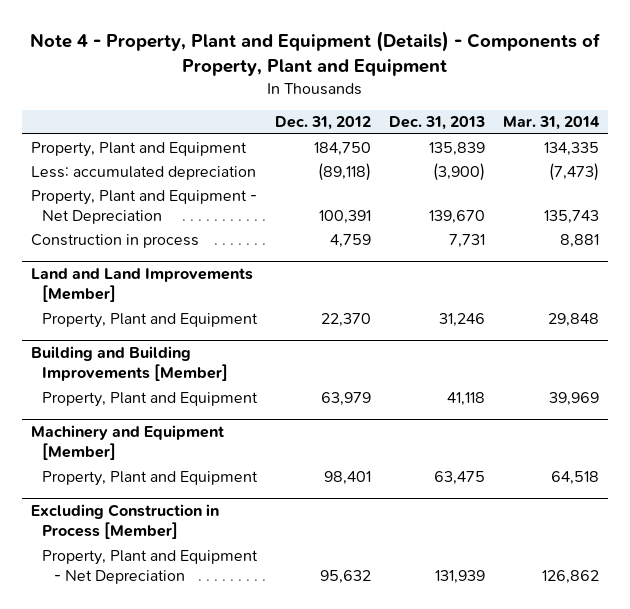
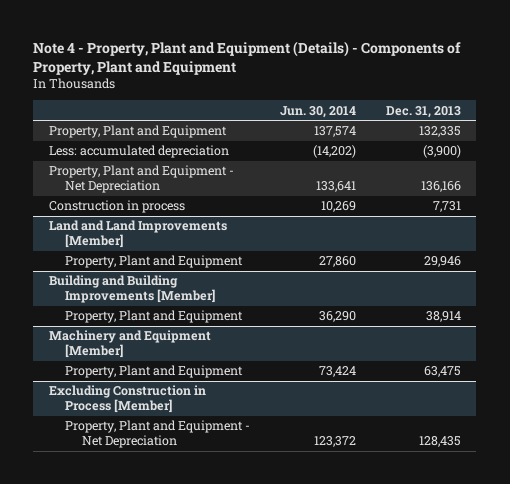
- | Dec. 31, 2012 | Dec. 31, 2013 | Mar. 31, 2014
+ | Jun. 30, 2014 | Dec. 31, 2013
- Property, Plant and Equipment | 184,750 | 135,839 | 134,335
+ Property, Plant and Equipment | 137,574 | 132,335
- Property, Plant and Equipment - Net Depreciation | 100,391 | 139,670 | 135,743
+ Property, Plant and Equipment - Net Depreciation | 133,641 | 136,166
@ Land and Land Improvements [Member]
- Property, Plant and Equipment | 22,370 | 31,246 | 29,848
+ Property, Plant and Equipment | 27,860 | 29,946
@ Building and Building Improvements [Member]
- Property, Plant and Equipment | 63,979 | 41,118 | 39,969
+ Property, Plant and Equipment | 36,290 | 38,914
@ Excluding Construction in Process [Member]
- Property, Plant and Equipment - Net Depreciation | 95,632 | 131,939 | 126,862
+ Property, Plant and Equipment - Net Depreciation | 123,372 | 128,435

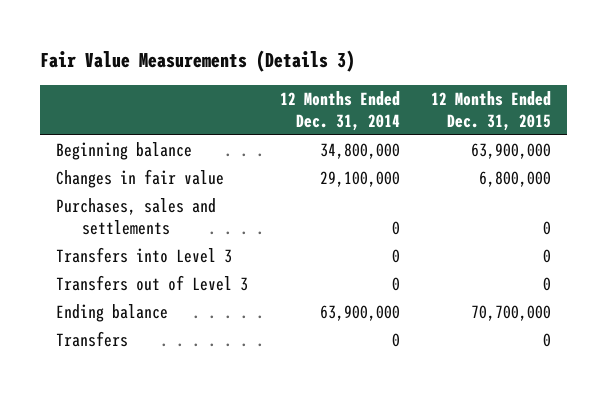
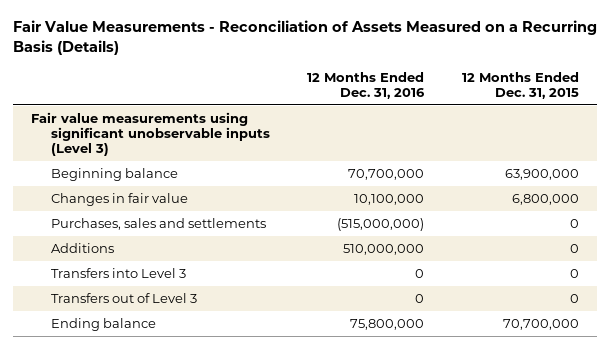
- Fair Value Measurements (Details 3)
+ Fair Value Measurements - Reconciliation of Assets Measured on a Recurring Basis (Details)
- | 12 Months Ended Dec. 31, 2014 | 12 Months Ended Dec. 31, 2015
+ | 12 Months Ended Dec. 31, 2016 | 12 Months Ended Dec. 31, 2015
+ Fair value measurements using significant unobservable inputs (Level 3)
+ Additions | 510,000,000 | 0
- Transfers | 0 | 0

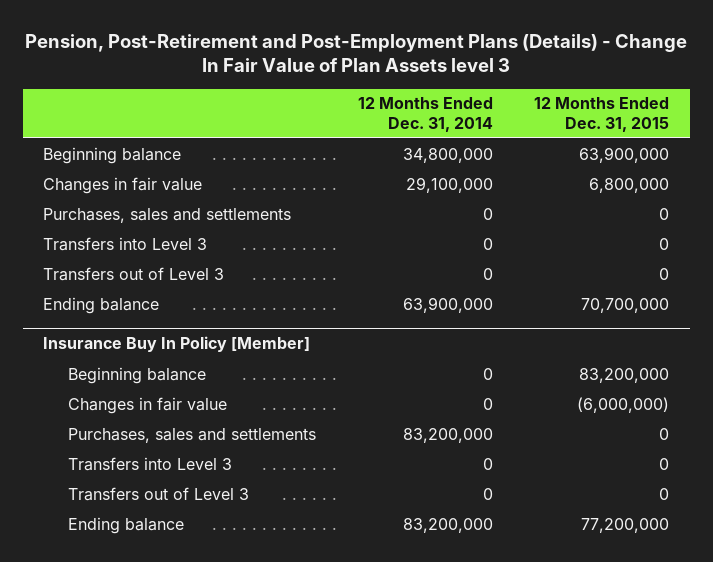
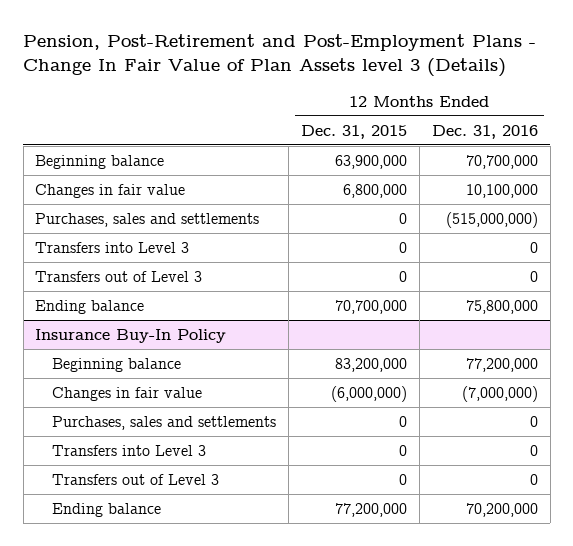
- Pension, Post-Retirement and Post-Employment Plans (Details) - Change In Fair Value of Plan Assets level 3
+ Pension, Post-Retirement and Post-Employment Plans - Change In Fair Value of Plan Assets level 3 (Details)
- | 12 Months Ended Dec. 31, 2014 | 12 Months Ended Dec. 31, 2015
+ | 12 Months Ended Dec. 31, 2015 | 12 Months Ended Dec. 31, 2016
- Insurance Buy In Policy [Member]
+ Insurance Buy-In Policy

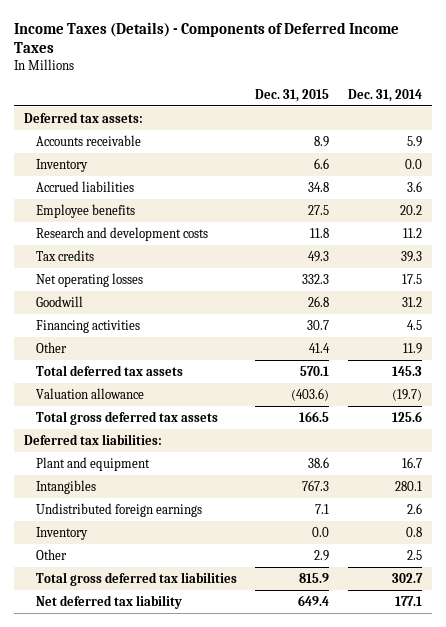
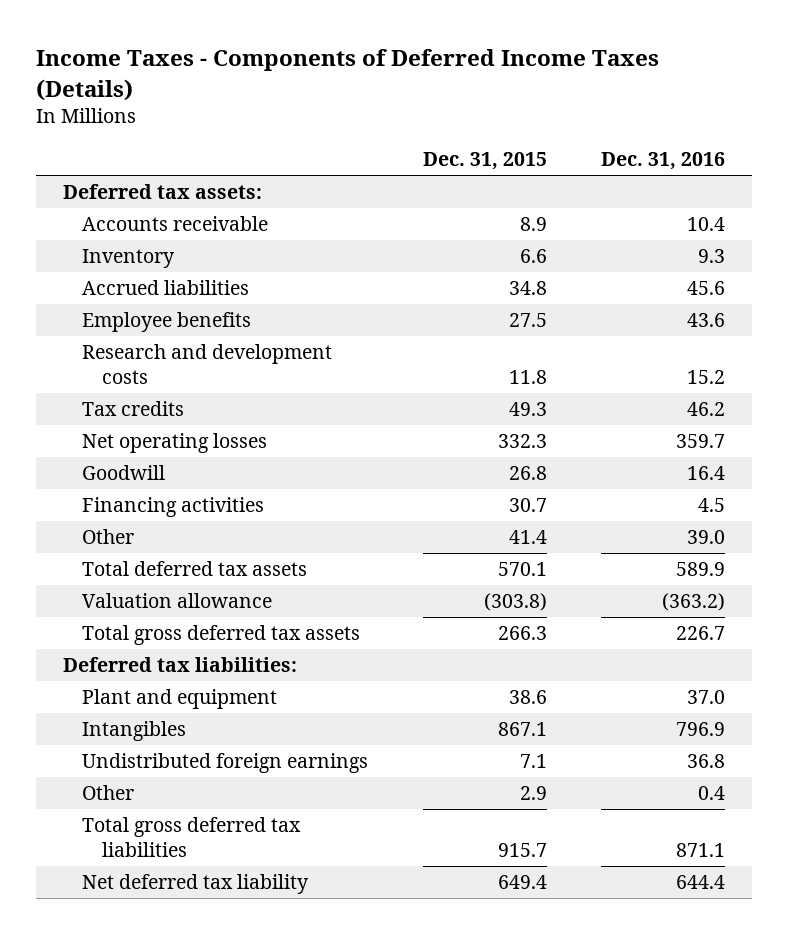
- Income Taxes (Details) - Components of Deferred Income Taxes
+ Income Taxes - Components of Deferred Income Taxes (Details)
- | Dec. 31, 2015 | Dec. 31, 2014
+ | Dec. 31, 2015 | Dec. 31, 2016
- Valuation allowance | (403.6) | (19.7)
- Total gross deferred tax assets | 166.5 | 125.6
+ Valuation allowance | (303.8) | (363.2)
+ Total gross deferred tax assets | 266.3 | 226.7
- Intangibles | 767.3 | 280.1
+ Intangibles | 867.1 | 796.9
- Inventory | 0.0 | 0.8
- Total gross deferred tax liabilities | 815.9 | 302.7
+ Total gross deferred tax liabilities | 915.7 | 871.1

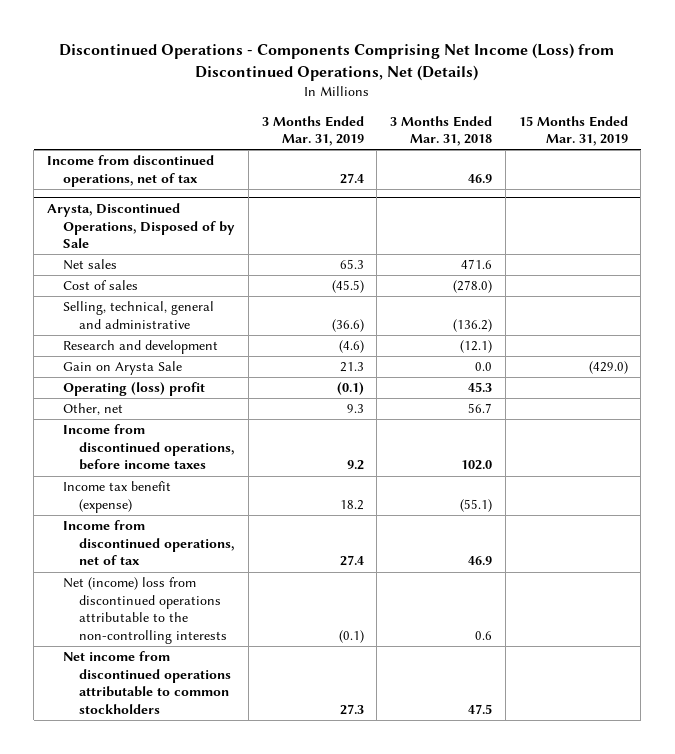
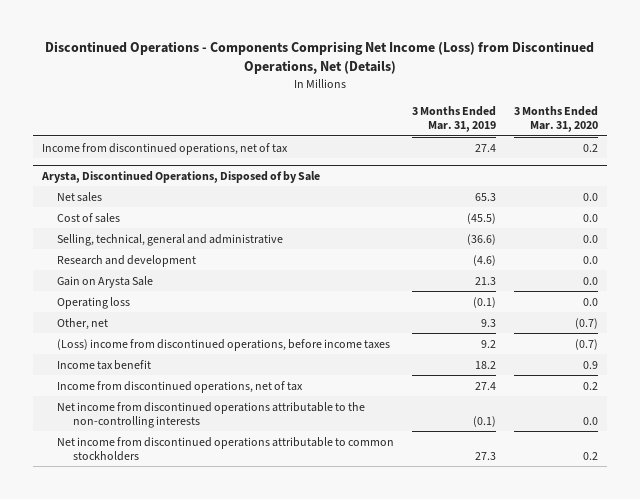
- | 3 Months Ended Mar. 31, 2019 | 3 Months Ended Mar. 31, 2018 | 15 Months Ended Mar. 31, 2019
+ | 3 Months Ended Mar. 31, 2019 | 3 Months Ended Mar. 31, 2020
@ Arysta, Discontinued Operations, Disposed of by Sale
- Operating (loss) profit | (0.1) | 45.3 |
+ Operating loss | (0.1) | 0.0
- Income from discontinued operations, before income taxes | 9.2 | 102.0 |
- Income tax benefit (expense) | 18.2 | (55.1) |
+ (Loss) income from discontinued operations, before income taxes | 9.2 | (0.7)
+ Income tax benefit | 18.2 | 0.9
- Net (income) loss from discontinued operations attributable to the non-controlling interests | (0.1) | 0.6 |
+ Net income from discontinued operations attributable to the non-controlling interests | (0.1) | 0.0

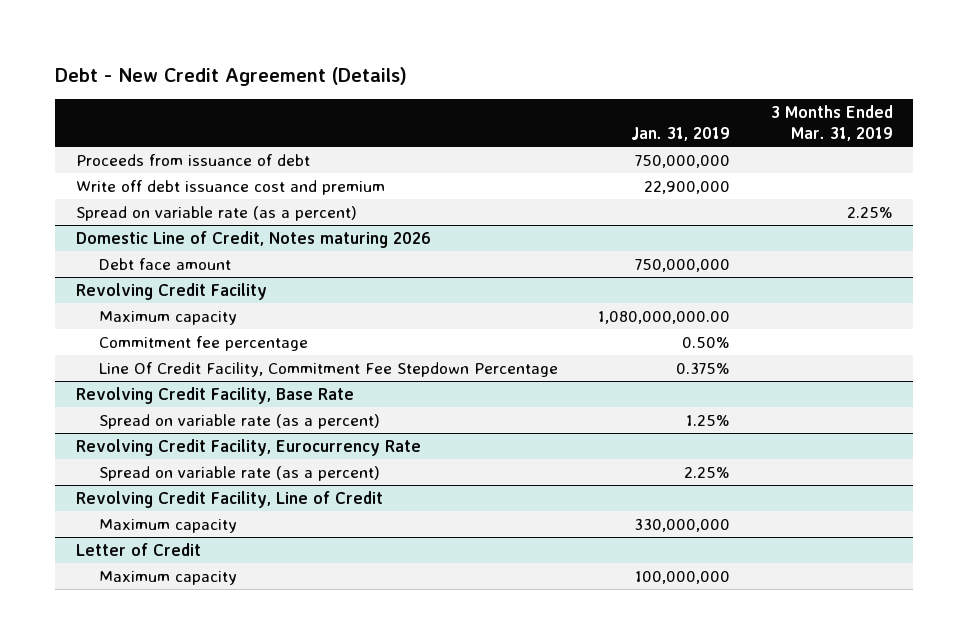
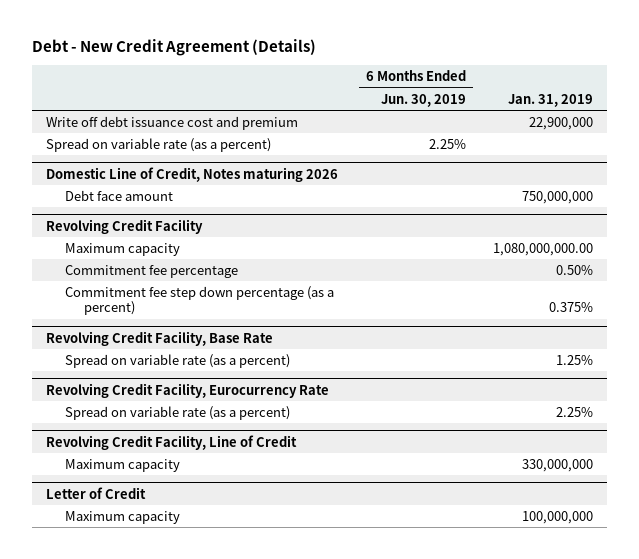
- | Jan. 31, 2019 | 3 Months Ended Mar. 31, 2019
+ | 6 Months Ended Jun. 30, 2019 | Jan. 31, 2019
- Proceeds from issuance of debt | 750,000,000 |
@ Revolving Credit Facility
- Line Of Credit Facility, Commitment Fee Stepdown Percentage | 0.375% |
+ Commitment fee step down percentage (as a percent) | | 0.375%

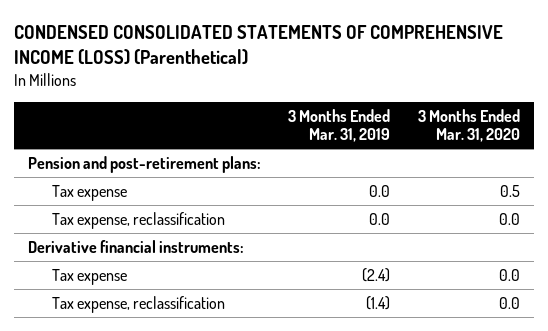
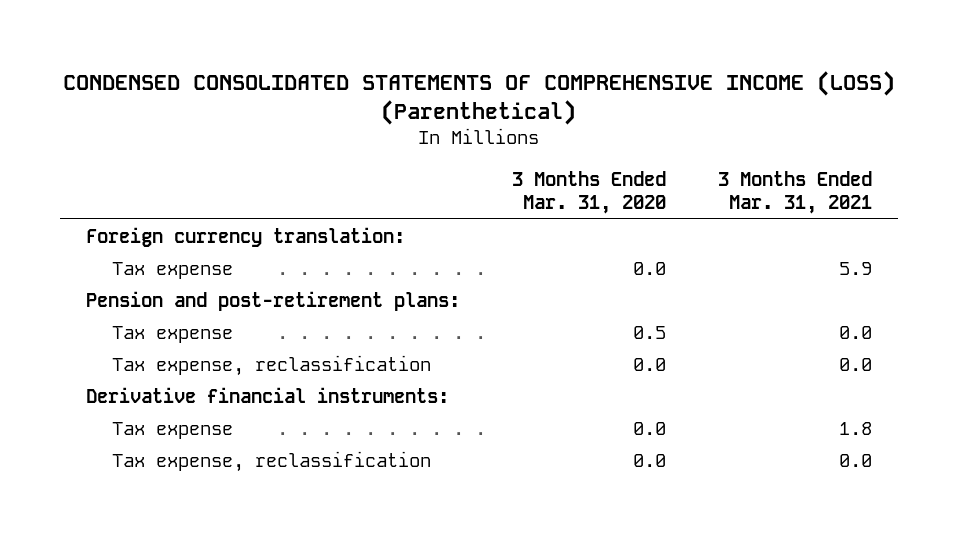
- | 3 Months Ended Mar. 31, 2019 | 3 Months Ended Mar. 31, 2020
+ | 3 Months Ended Mar. 31, 2020 | 3 Months Ended Mar. 31, 2021
+ Foreign currency translation:
+ Tax expense | 0.0 | 5.9

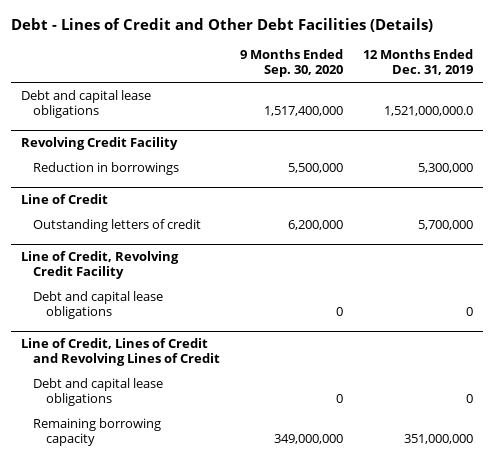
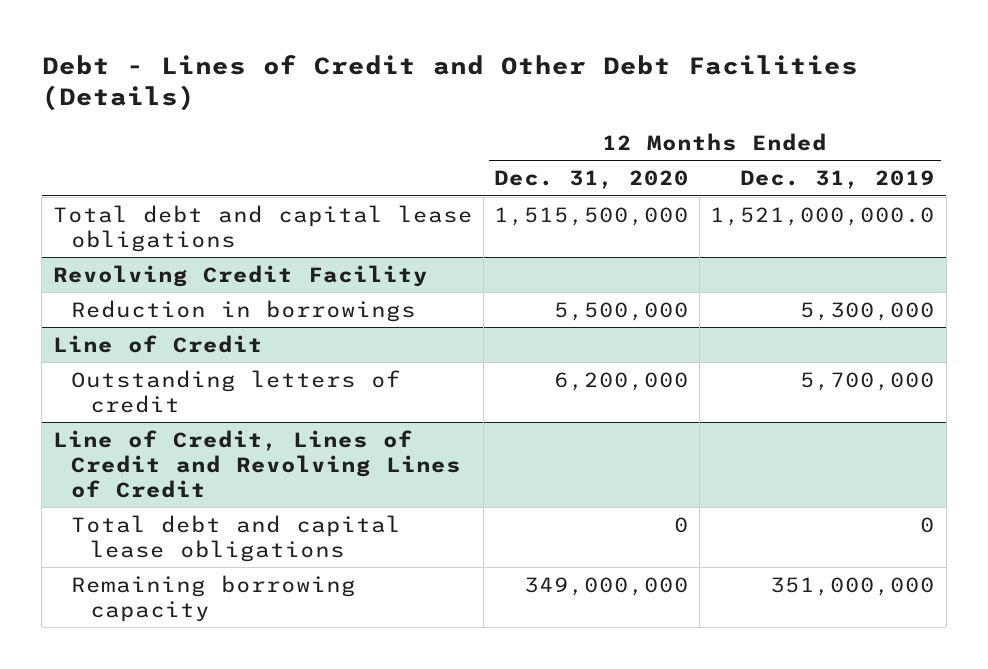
- | 9 Months Ended Sep. 30, 2020 | 12 Months Ended Dec. 31, 2019
+ | 12 Months Ended Dec. 31, 2020 | 12 Months Ended Dec. 31, 2019
- Debt and capital lease obligations | 1,517,400,000 | 1,521,000,000.0
+ Total debt and capital lease obligations | 1,515,500,000 | 1,521,000,000.0
- Line of Credit, Revolving Credit Facility
- Debt and capital lease obligations | 0 | 0
@ Line of Credit, Lines of Credit and Revolving Lines of Credit
- Debt and capital lease obligations | 0 | 0
+ Total debt and capital lease obligations | 0 | 0

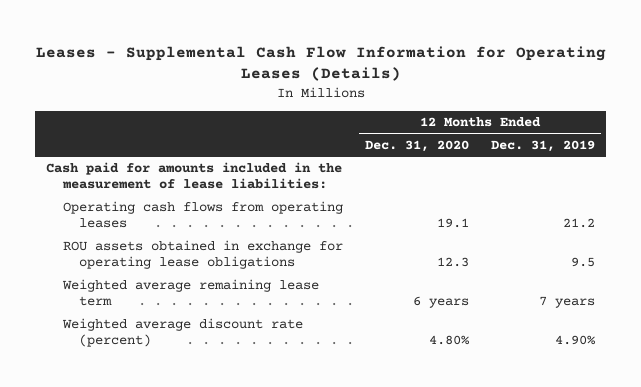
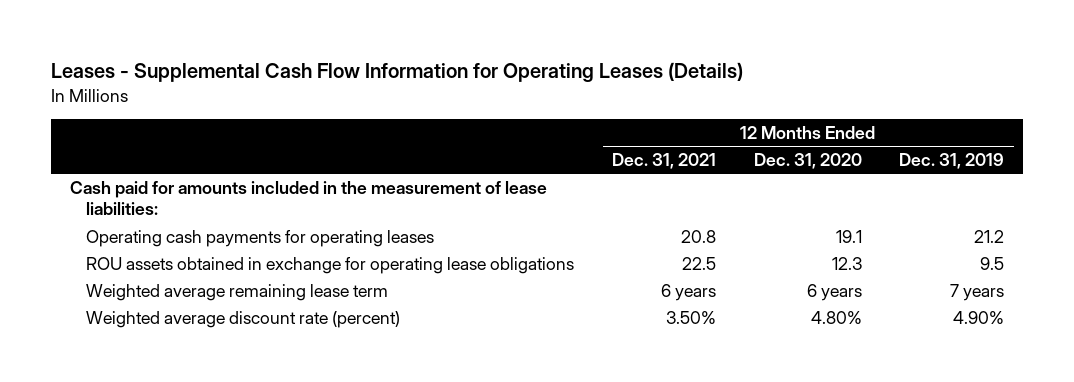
- | 12 Months Ended Dec. 31, 2020 | 12 Months Ended Dec. 31, 2019
+ | 12 Months Ended Dec. 31, 2021 | 12 Months Ended Dec. 31, 2020 | 12 Months Ended Dec. 31, 2019
- Operating cash flows from operating leases | 19.1 | 21.2
+ Operating cash payments for operating leases | 20.8 | 19.1 | 21.2

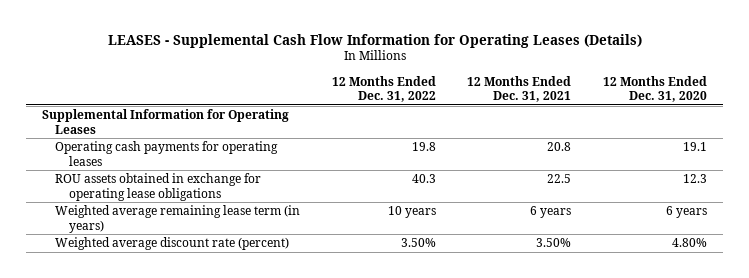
- Leases - Supplemental Cash Flow Information for Operating Leases (Details)
+ LEASES - Supplemental Cash Flow Information for Operating Leases (Details)
- | 12 Months Ended Dec. 31, 2021 | 12 Months Ended Dec. 31, 2020 | 12 Months Ended Dec. 31, 2019
+ | 12 Months Ended Dec. 31, 2022 | 12 Months Ended Dec. 31, 2021 | 12 Months Ended Dec. 31, 2020
- Cash paid for amounts included in the measurement of lease liabilities:
+ Supplemental Information for Operating Leases
- Weighted average remaining lease term | 6 years | 6 years | 7 years
+ Weighted average remaining lease term (in years) | 10 years | 6 years | 6 years

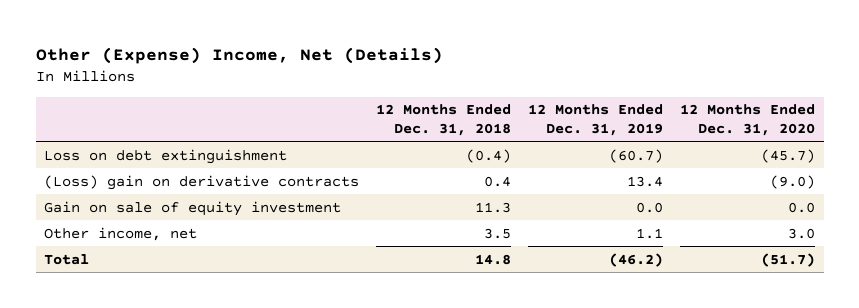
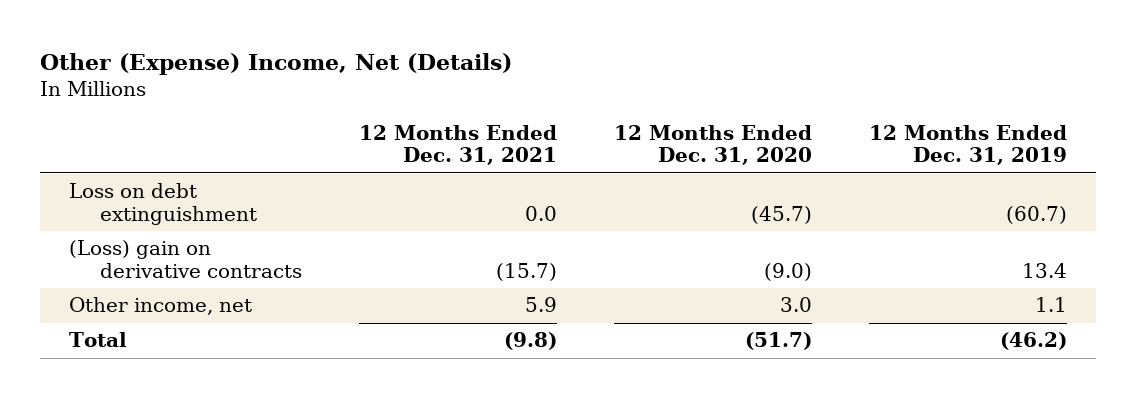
- | 12 Months Ended Dec. 31, 2018 | 12 Months Ended Dec. 31, 2019 | 12 Months Ended Dec. 31, 2020
+ | 12 Months Ended Dec. 31, 2021 | 12 Months Ended Dec. 31, 2020 | 12 Months Ended Dec. 31, 2019
- Gain on sale of equity investment | 11.3 | 0.0 | 0.0

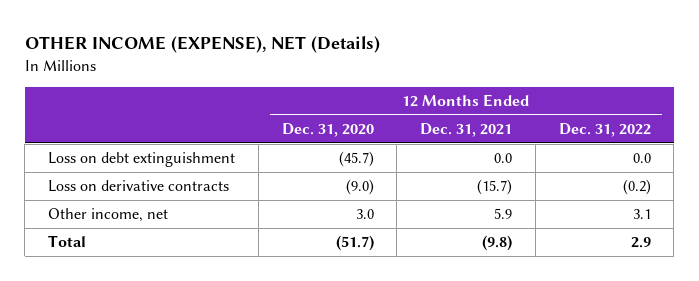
- Other (Expense) Income, Net (Details)
+ OTHER INCOME (EXPENSE), NET (Details)
- | 12 Months Ended Dec. 31, 2021 | 12 Months Ended Dec. 31, 2020 | 12 Months Ended Dec. 31, 2019
+ | 12 Months Ended Dec. 31, 2020 | 12 Months Ended Dec. 31, 2021 | 12 Months Ended Dec. 31, 2022
- (Loss) gain on derivative contracts | (15.7) | (9.0) | 13.4
+ Loss on derivative contracts | (9.0) | (15.7) | (0.2)

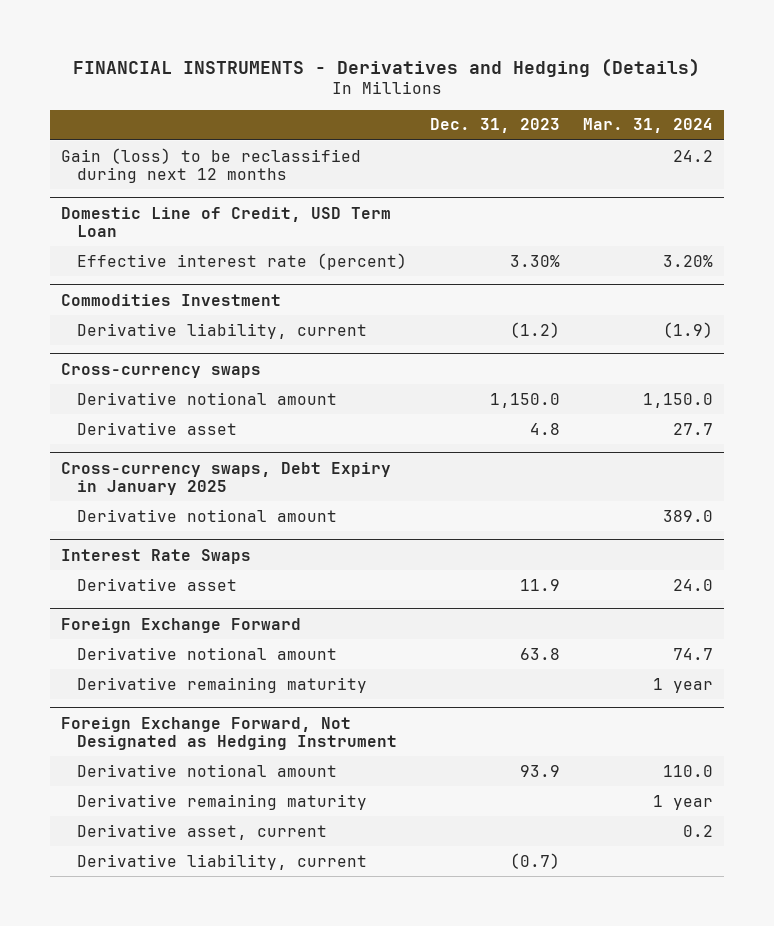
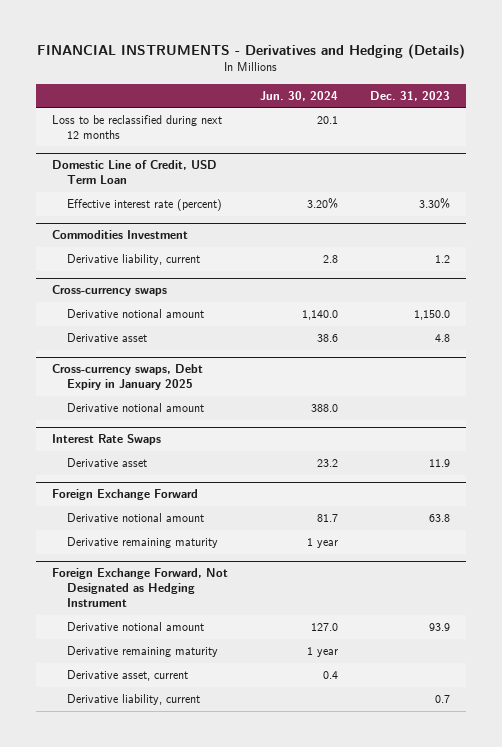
- | Dec. 31, 2023 | Mar. 31, 2024
+ | Jun. 30, 2024 | Dec. 31, 2023
- Gain (loss) to be reclassified during next 12 months | | 24.2
+ Loss to be reclassified during next 12 months | 20.1 |
@ Commodities Investment
- Derivative liability, current | (1.2) | (1.9)
+ Derivative liability, current | 2.8 | 1.2
@ Foreign Exchange Forward, Not Designated as Hedging Instrument
- Derivative liability, current | (0.7) |
+ Derivative liability, current | | 0.7

